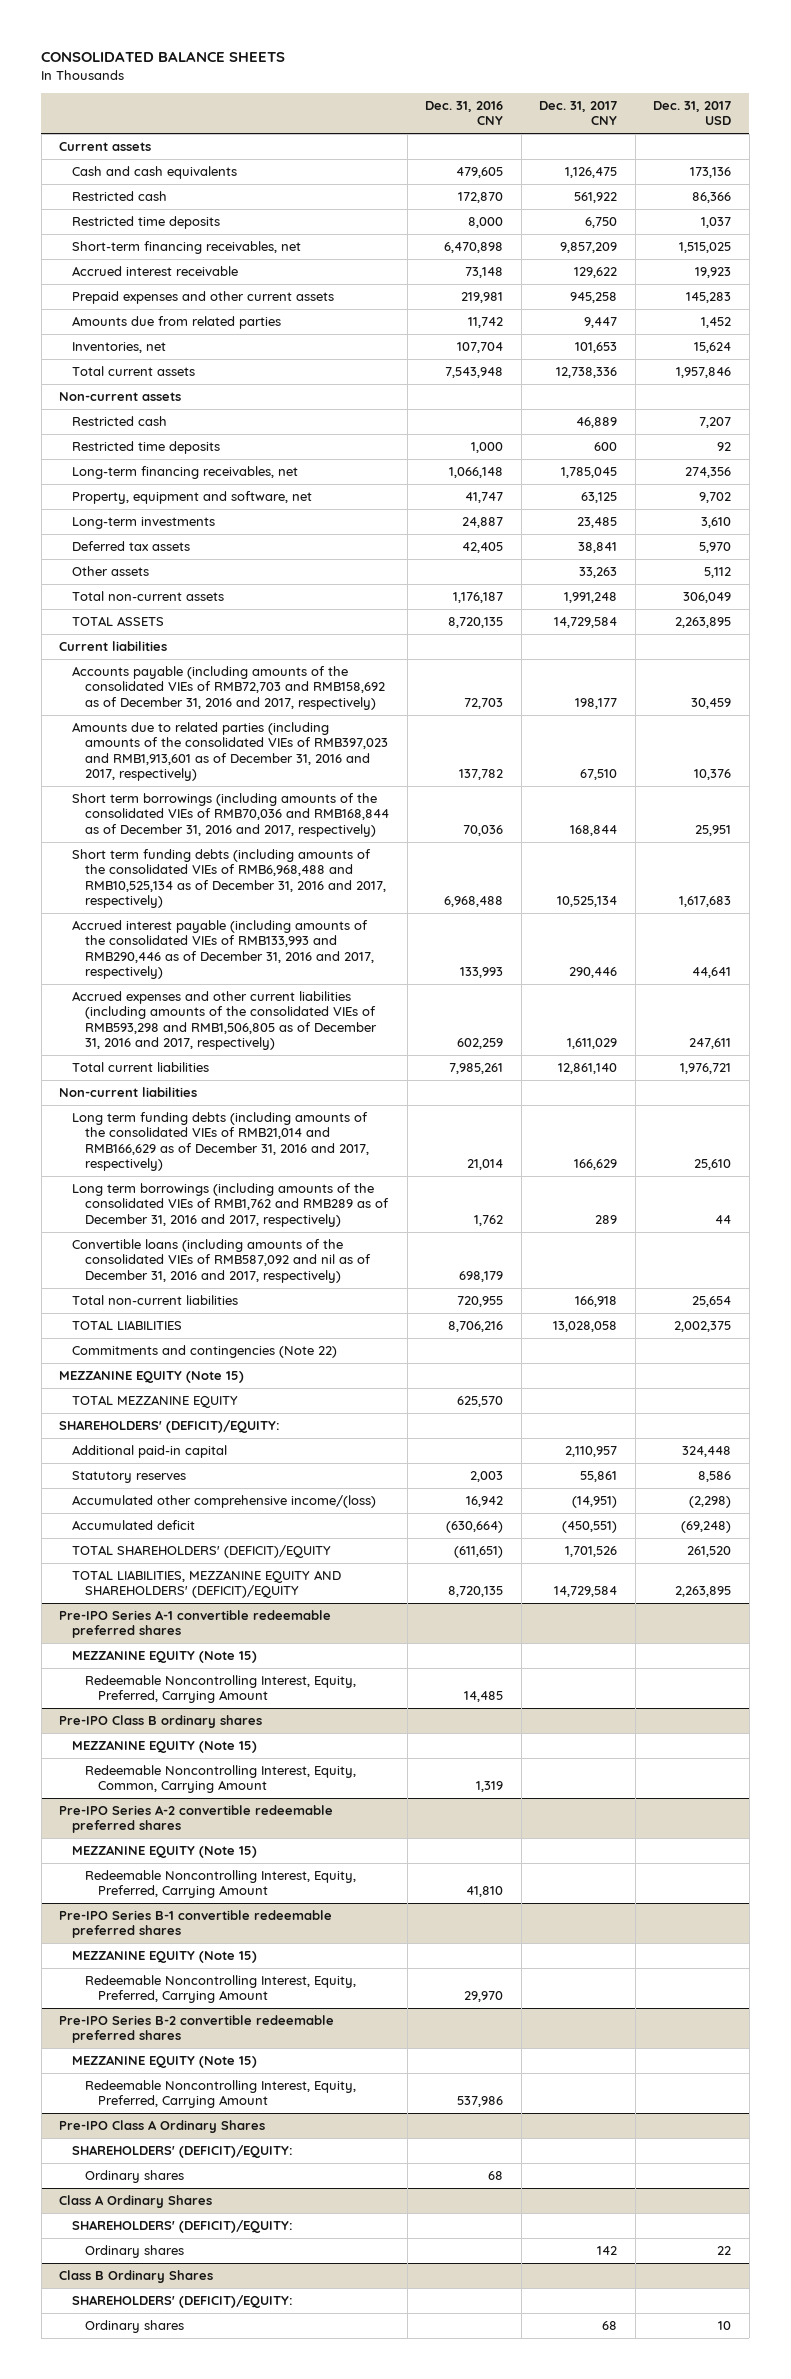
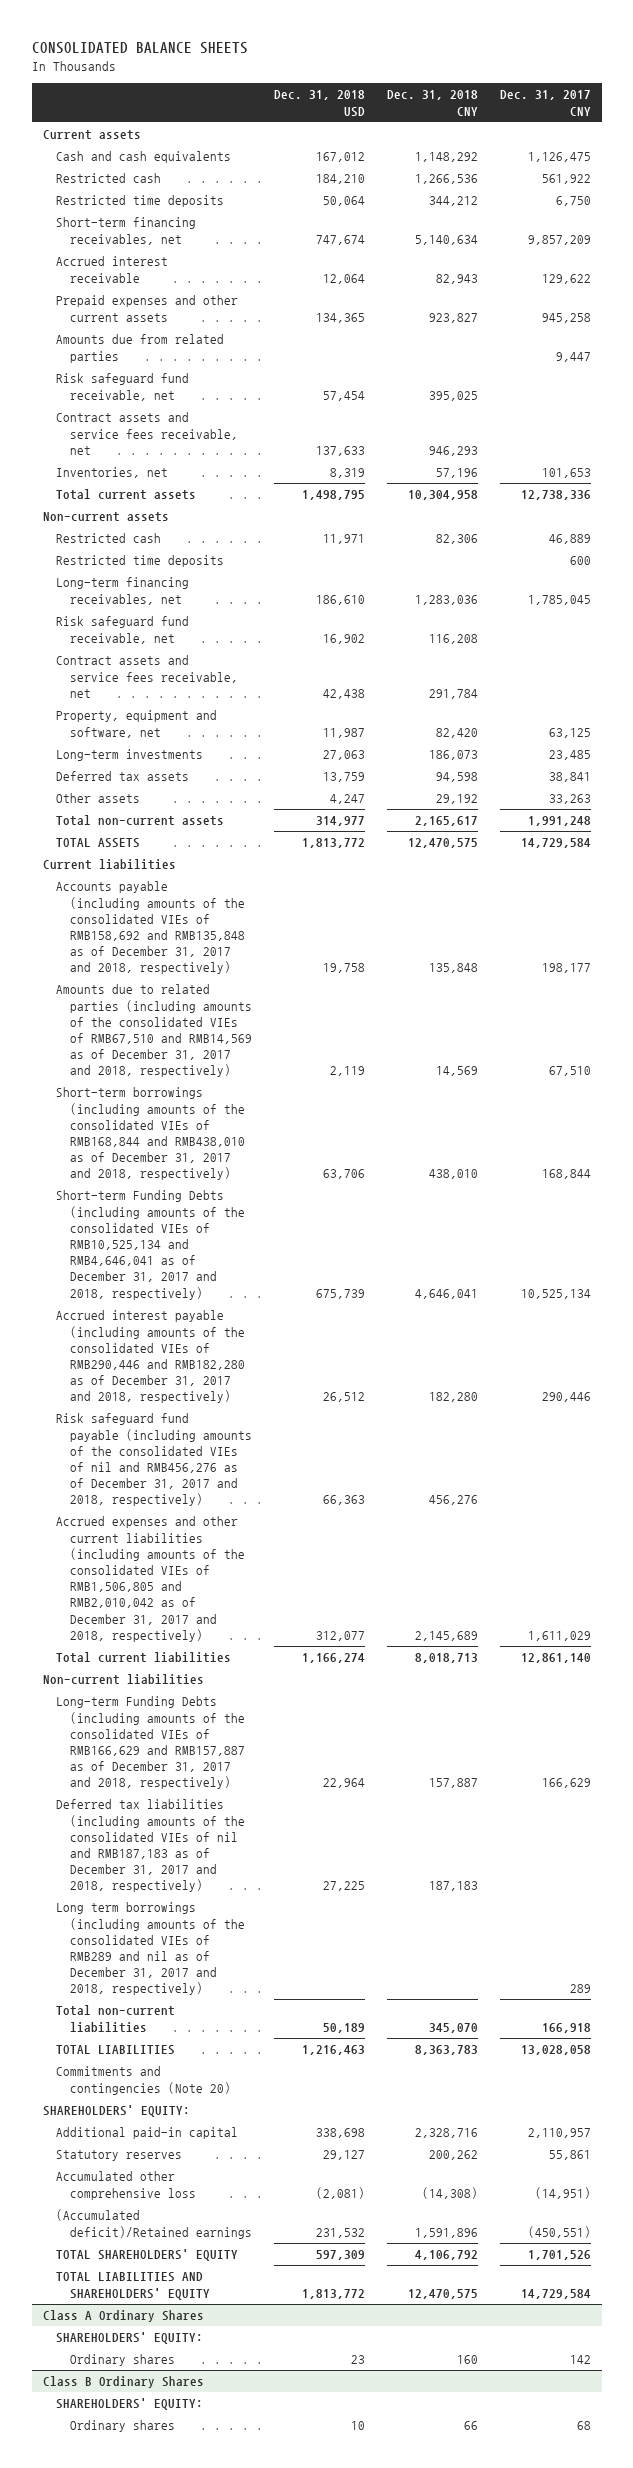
- | Dec. 31, 2016 CNY | Dec. 31, 2017 CNY | Dec. 31, 2017 USD
+ | Dec. 31, 2018 USD | Dec. 31, 2018 CNY | Dec. 31, 2017 CNY
+ Risk safeguard fund receivable, net | 57,454 | 395,025 |
+ Contract assets and service fees receivable, net | 137,633 | 946,293 |
+ Risk safeguard fund receivable, net | 16,902 | 116,208 |
+ Contract assets and service fees receivable, net | 42,438 | 291,784 |
- Accounts payable (including amounts of the consolidated VIEs of RMB72,703 and RMB158,692 as of December 31, 2016 and 2017, respectively) | 72,703 | 198,177 | 30,459
- Amounts due to related parties (including amounts of the consolidated VIEs of RMB397,023 and RMB1,913,601 as of December 31, 2016 and 2017, respectively) | 137,782 | 67,510 | 10,376
- Short term borrowings (including amounts of the consolidated VIEs of RMB70,036 and RMB168,844 as of December 31, 2016 and 2017, respectively) | 70,036 | 168,844 | 25,951
- Short term funding debts (including amounts of the consolidated VIEs of RMB6,968,488 and RMB10,525,134 as of December 31, 2016 and 2017, respectively) | 6,968,488 | 10,525,134 | 1,617,683
- Accrued interest payable (including amounts of the consolidated VIEs of RMB133,993 and RMB290,446 as of December 31, 2016 and 2017, respectively) | 133,993 | 290,446 | 44,641
- Accrued expenses and other current liabilities (including amounts of the consolidated VIEs of RMB593,298 and RMB1,506,805 as of December 31, 2016 and 2017, respectively) | 602,259 | 1,611,029 | 247,611
+ Accounts payable (including amounts of the consolidated VIEs of RMB158,692 and RMB135,848 as of December 31, 2017 and 2018, respectively) | 19,758 | 135,848 | 198,177
+ Amounts due to related parties (including amounts of the consolidated VIEs of RMB67,510 and RMB14,569 as of December 31, 2017 and 2018, respectively) | 2,119 | 14,569 | 67,510
+ Short-term borrowings (including amounts of the consolidated VIEs of RMB168,844 and RMB438,010 as of December 31, 2017 and 2018, respectively) | 63,706 | 438,010 | 168,844
+ Short-term Funding Debts (including amounts of the consolidated VIEs of RMB10,525,134 and RMB4,646,041 as of December 31, 2017 and 2018, respectively) | 675,739 | 4,646,041 | 10,525,134
+ Accrued interest payable (including amounts of the consolidated VIEs of RMB290,446 and RMB182,280 as of December 31, 2017 and 2018, respectively) | 26,512 | 182,280 | 290,446
+ Risk safeguard fund payable (including amounts of the consolidated VIEs of nil and RMB456,276 as of December 31, 2017 and 2018, respectively) | 66,363 | 456,276 |
+ Accrued expenses and other current liabilities (including amounts of the consolidated VIEs of RMB1,506,805 and RMB2,010,042 as of December 31, 2017 and 2018, respectively) | 312,077 | 2,145,689 | 1,611,029
- Long term funding debts (including amounts of the consolidated VIEs of RMB21,014 and RMB166,629 as of December 31, 2016 and 2017, respectively) | 21,014 | 166,629 | 25,610
- Long term borrowings (including amounts of the consolidated VIEs of RMB1,762 and RMB289 as of December 31, 2016 and 2017, respectively) | 1,762 | 289 | 44
- Convertible loans (including amounts of the consolidated VIEs of RMB587,092 and nil as of December 31, 2016 and 2017, respectively) | 698,179 | |
+ Long-term Funding Debts (including amounts of the consolidated VIEs of RMB166,629 and RMB157,887 as of December 31, 2017 and 2018, respectively) | 22,964 | 157,887 | 166,629
+ Deferred tax liabilities (including amounts of the consolidated VIEs of nil and RMB187,183 as of December 31, 2017 and 2018, respectively) | 27,225 | 187,183 |
+ Long term borrowings (including amounts of the consolidated VIEs of RMB289 and nil as of December 31, 2017 and 2018, respectively) | | | 289
- Commitments and contingencies (Note 22)
- MEZZANINE EQUITY (Note 15)
- TOTAL MEZZANINE EQUITY | 625,570 | |
- SHAREHOLDERS' (DEFICIT)/EQUITY:
+ Commitments and contingencies (Note 20)
+ SHAREHOLDERS' EQUITY:
- Accumulated other comprehensive income/(loss) | 16,942 | (14,951) | (2,298)
- Accumulated deficit | (630,664) | (450,551) | (69,248)
- TOTAL SHAREHOLDERS' (DEFICIT)/EQUITY | (611,651) | 1,701,526 | 261,520
- TOTAL LIABILITIES, MEZZANINE EQUITY AND SHAREHOLDERS' (DEFICIT)/EQUITY | 8,720,135 | 14,729,584 | 2,263,895
- Pre-IPO Series A-1 convertible redeemable preferred shares
- MEZZANINE EQUITY (Note 15)
- Redeemable Noncontrolling Interest, Equity, Preferred, Carrying Amount | 14,485 | |
- Pre-IPO Class B ordinary shares
- MEZZANINE EQUITY (Note 15)
- Redeemable Noncontrolling Interest, Equity, Common, Carrying Amount | 1,319 | |
- Pre-IPO Series A-2 convertible redeemable preferred shares
- MEZZANINE EQUITY (Note 15)
- Redeemable Noncontrolling Interest, Equity, Preferred, Carrying Amount | 41,810 | |
- Pre-IPO Series B-1 convertible redeemable preferred shares
- MEZZANINE EQUITY (Note 15)
- Redeemable Noncontrolling Interest, Equity, Preferred, Carrying Amount | 29,970 | |
- Pre-IPO Series B-2 convertible redeemable preferred shares
- MEZZANINE EQUITY (Note 15)
- Redeemable Noncontrolling Interest, Equity, Preferred, Carrying Amount | 537,986 | |
- Pre-IPO Class A Ordinary Shares
- SHAREHOLDERS' (DEFICIT)/EQUITY:
- Ordinary shares | 68 | |
+ Accumulated other comprehensive loss | (2,081) | (14,308) | (14,951)
+ (Accumulated deficit)/Retained earnings | 231,532 | 1,591,896 | (450,551)
+ TOTAL SHAREHOLDERS' EQUITY | 597,309 | 4,106,792 | 1,701,526
+ TOTAL LIABILITIES AND SHAREHOLDERS' EQUITY | 1,813,772 | 12,470,575 | 14,729,584
@ Class A Ordinary Shares
- SHAREHOLDERS' (DEFICIT)/EQUITY:
+ SHAREHOLDERS' EQUITY:
@ Class B Ordinary Shares
- SHAREHOLDERS' (DEFICIT)/EQUITY:
+ SHAREHOLDERS' EQUITY:

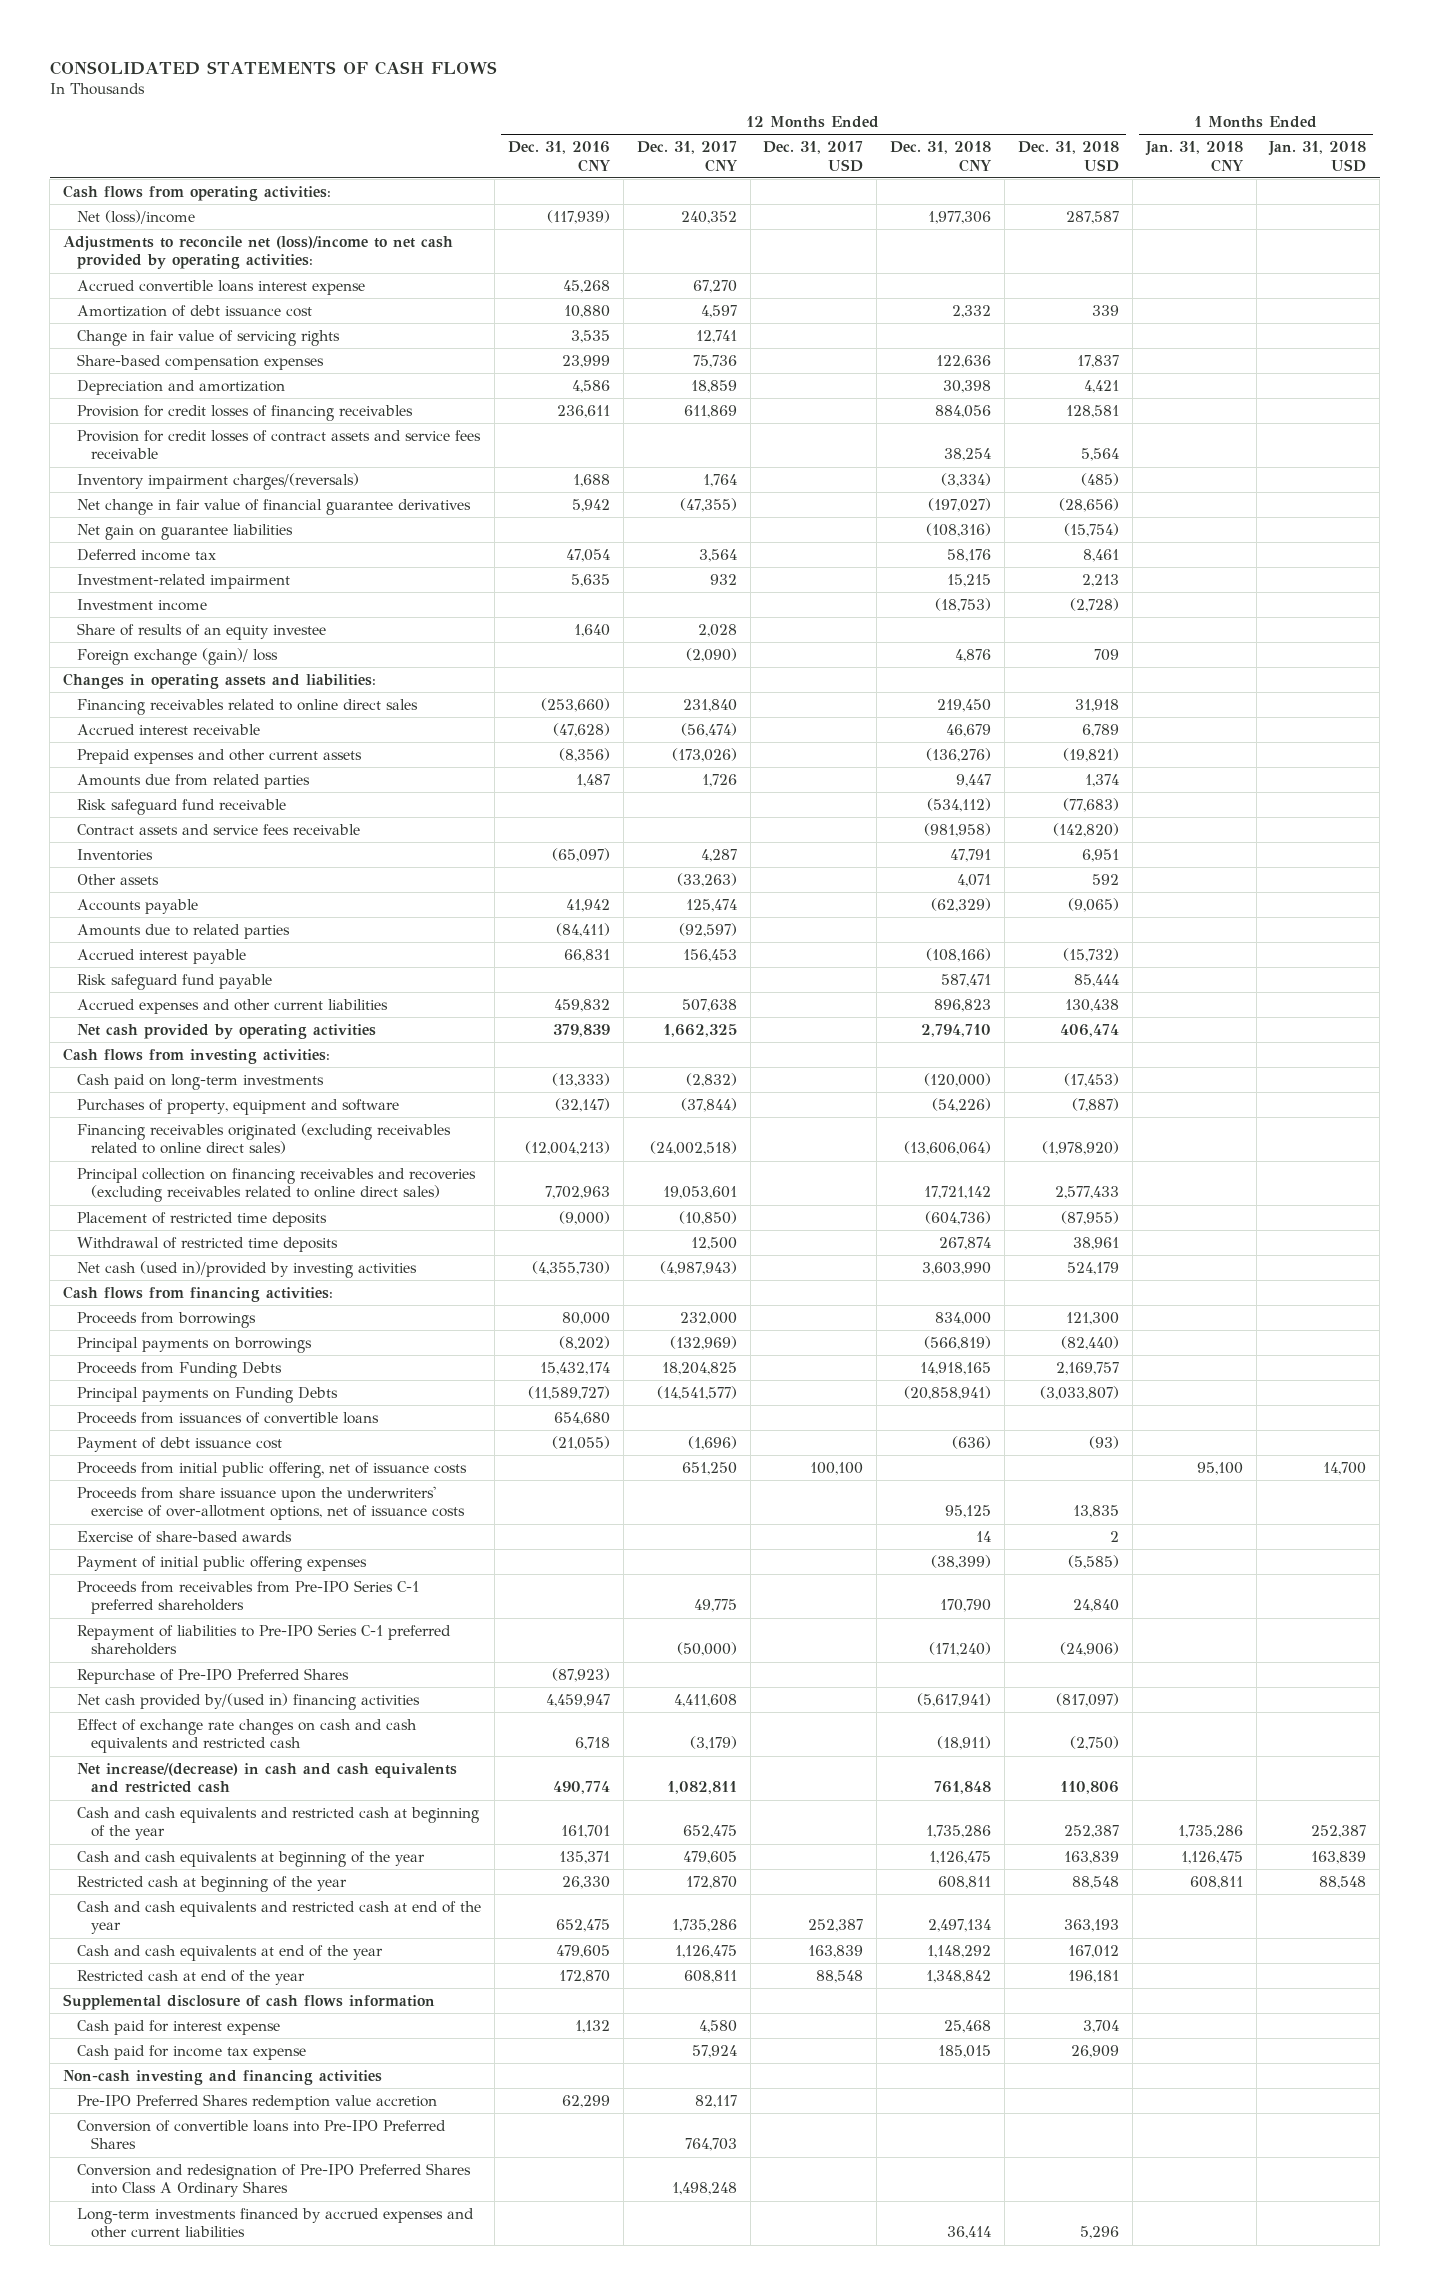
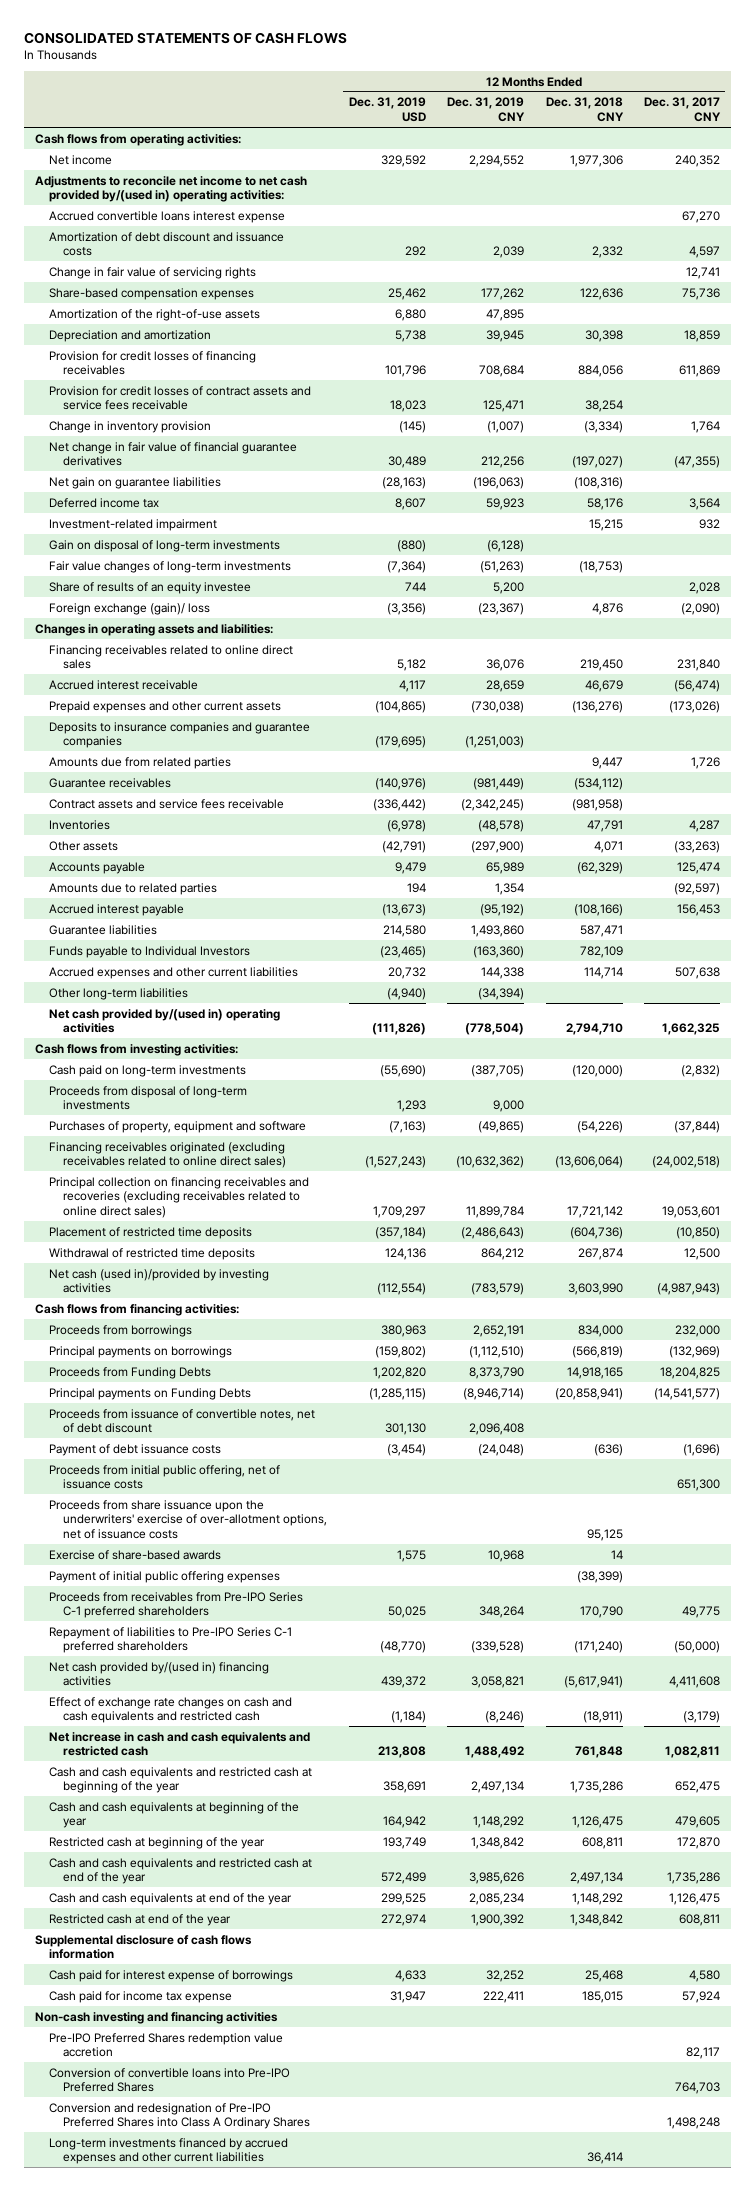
- | 12 Months Ended Dec. 31, 2016 CNY | 12 Months Ended Dec. 31, 2017 CNY | 12 Months Ended Dec. 31, 2017 USD | 12 Months Ended Dec. 31, 2018 CNY | 12 Months Ended Dec. 31, 2018 USD | 1 Months Ended Jan. 31, 2018 CNY | 1 Months Ended Jan. 31, 2018 USD
+ | 12 Months Ended Dec. 31, 2019 USD | 12 Months Ended Dec. 31, 2019 CNY | 12 Months Ended Dec. 31, 2018 CNY | 12 Months Ended Dec. 31, 2017 CNY
- Net (loss)/income | (117,939) | 240,352 | | 1,977,306 | 287,587 | |
- Adjustments to reconcile net (loss)/income to net cash provided by operating activities:
+ Net income | 329,592 | 2,294,552 | 1,977,306 | 240,352
+ Adjustments to reconcile net income to net cash provided by/(used in) operating activities:
- Amortization of debt issuance cost | 10,880 | 4,597 | | 2,332 | 339 | |
+ Amortization of debt discount and issuance costs | 292 | 2,039 | 2,332 | 4,597
+ Amortization of the right-of-use assets | 6,880 | 47,895 | |
- Inventory impairment charges/(reversals) | 1,688 | 1,764 | | (3,334) | (485) | |
+ Change in inventory provision | (145) | (1,007) | (3,334) | 1,764
- Investment income | | | | (18,753) | (2,728) | |
+ Gain on disposal of long-term investments | (880) | (6,128) | |
+ Fair value changes of long-term investments | (7,364) | (51,263) | (18,753) |
+ Deposits to insurance companies and guarantee companies | (179,695) | (1,251,003) | |
- Risk safeguard fund receivable | | | | (534,112) | (77,683) | |
+ Guarantee receivables | (140,976) | (981,449) | (534,112) |
- Risk safeguard fund payable | | | | 587,471 | 85,444 | |
- Accrued expenses and other current liabilities | 459,832 | 507,638 | | 896,823 | 130,438 | |
- Net cash provided by operating activities | 379,839 | 1,662,325 | | 2,794,710 | 406,474 | |
+ Guarantee liabilities | 214,580 | 1,493,860 | 587,471 |
+ Funds payable to Individual Investors | (23,465) | (163,360) | 782,109 |
+ Accrued expenses and other current liabilities | 20,732 | 144,338 | 114,714 | 507,638
+ Other long-term liabilities | (4,940) | (34,394) | |
+ Net cash provided by/(used in) operating activities | (111,826) | (778,504) | 2,794,710 | 1,662,325
+ Proceeds from disposal of long-term investments | 1,293 | 9,000 | |
- Proceeds from issuances of convertible loans | 654,680 | | | | | |
- Payment of debt issuance cost | (21,055) | (1,696) | | (636) | (93) | |
- Proceeds from initial public offering, net of issuance costs | | 651,250 | 100,100 | | | 95,100 | 14,700
+ Proceeds from issuance of convertible notes, net of debt discount | 301,130 | 2,096,408 | |
+ Payment of debt issuance costs | (3,454) | (24,048) | (636) | (1,696)
+ Proceeds from initial public offering, net of issuance costs | | | | 651,300
- Repurchase of Pre-IPO Preferred Shares | (87,923) | | | | | |
- Net increase/(decrease) in cash and cash equivalents and restricted cash | 490,774 | 1,082,811 | | 761,848 | 110,806 | |
+ Net increase in cash and cash equivalents and restricted cash | 213,808 | 1,488,492 | 761,848 | 1,082,811
- Cash paid for interest expense | 1,132 | 4,580 | | 25,468 | 3,704 | |
+ Cash paid for interest expense of borrowings | 4,633 | 32,252 | 25,468 | 4,580

